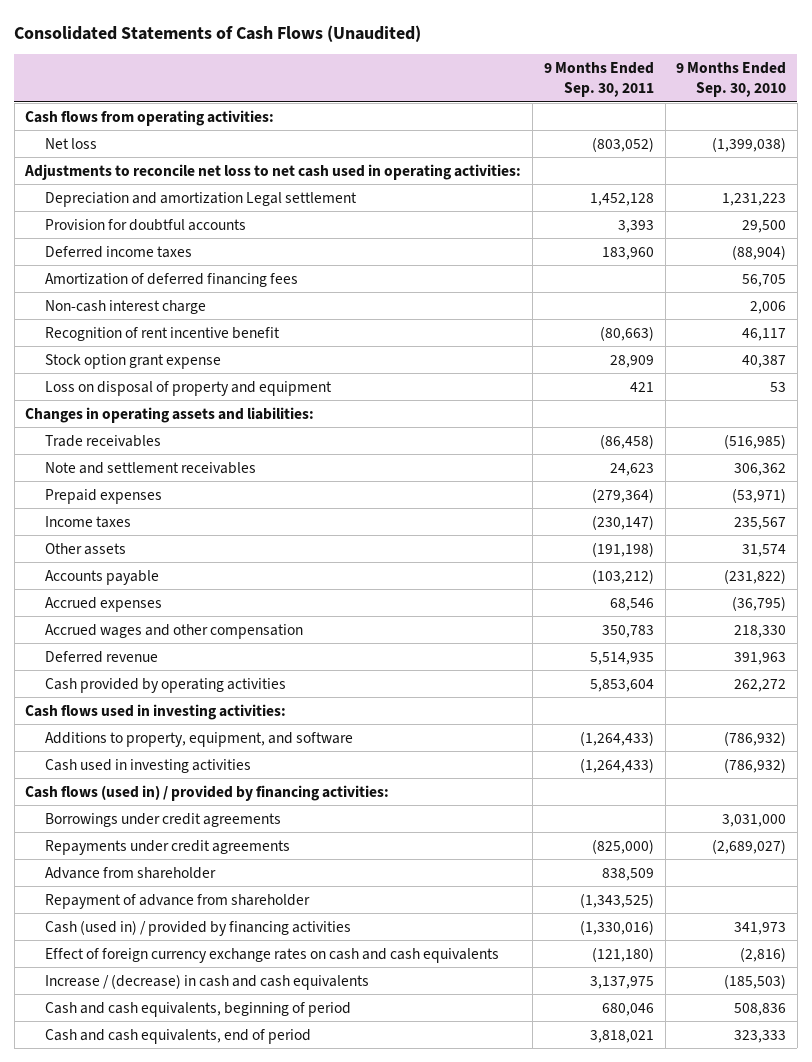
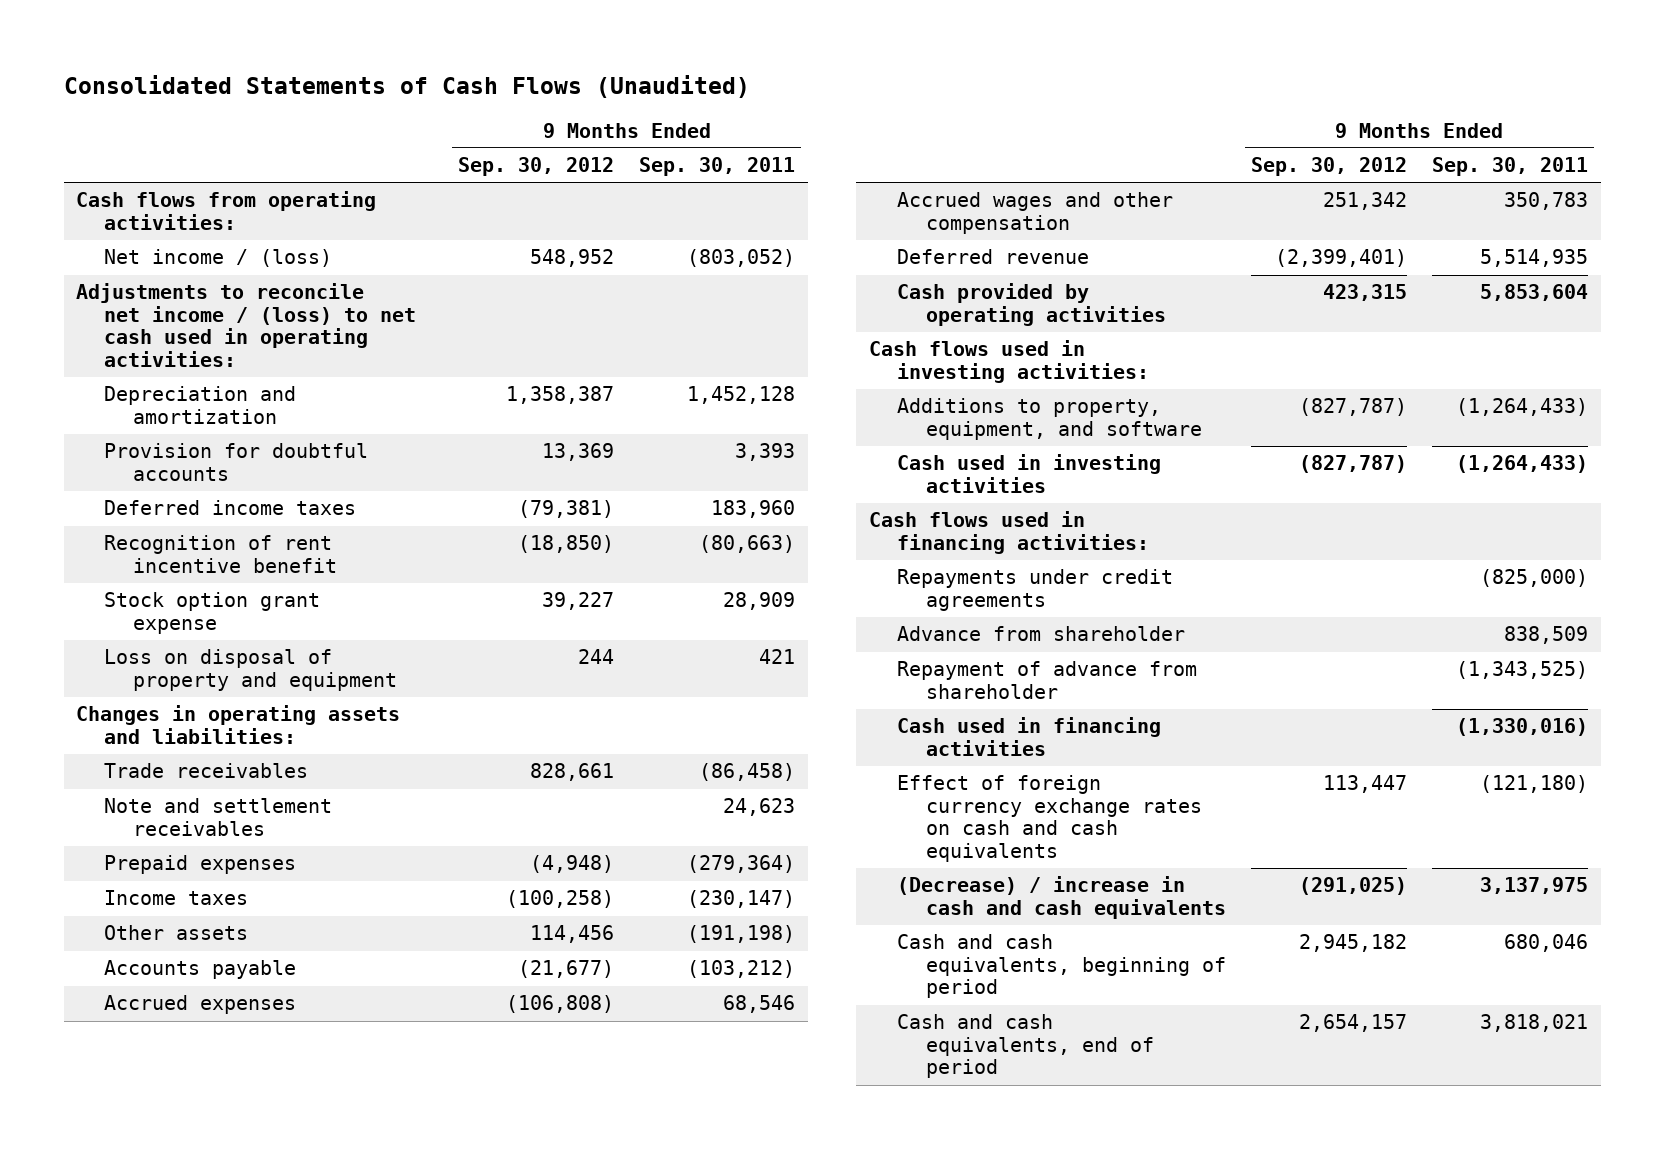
- | 9 Months Ended Sep. 30, 2011 | 9 Months Ended Sep. 30, 2010
+ | 9 Months Ended Sep. 30, 2012 | 9 Months Ended Sep. 30, 2011
- Net loss | (803,052) | (1,399,038)
- Adjustments to reconcile net loss to net cash used in operating activities:
- Depreciation and amortization Legal settlement | 1,452,128 | 1,231,223
+ Net income / (loss) | 548,952 | (803,052)
+ Adjustments to reconcile net income / (loss) to net cash used in operating activities:
+ Depreciation and amortization | 1,358,387 | 1,452,128
- Amortization of deferred financing fees | | 56,705
- Non-cash interest charge | | 2,006
- Cash flows (used in) / provided by financing activities:
- Borrowings under credit agreements | | 3,031,000
+ Cash flows used in financing activities:
- Cash (used in) / provided by financing activities | (1,330,016) | 341,973
+ Cash used in financing activities | | (1,330,016)
- Increase / (decrease) in cash and cash equivalents | 3,137,975 | (185,503)
+ (Decrease) / increase in cash and cash equivalents | (291,025) | 3,137,975

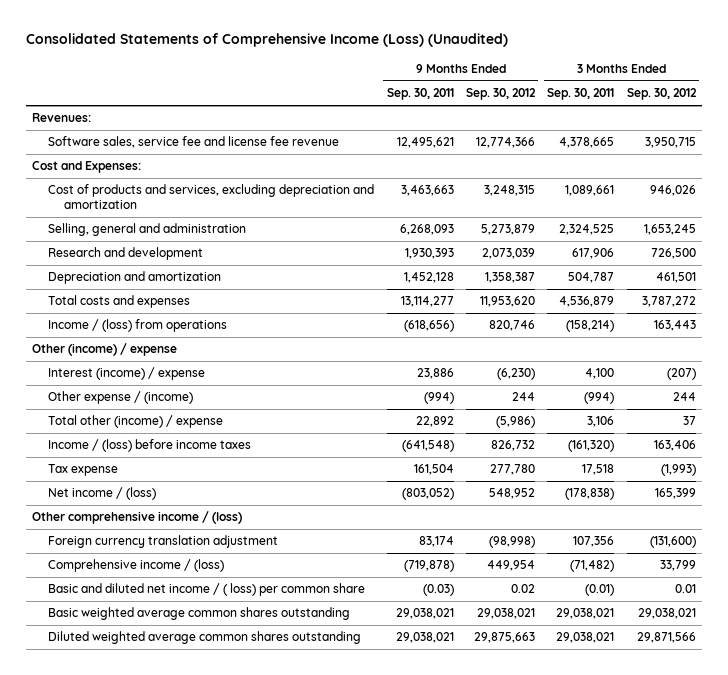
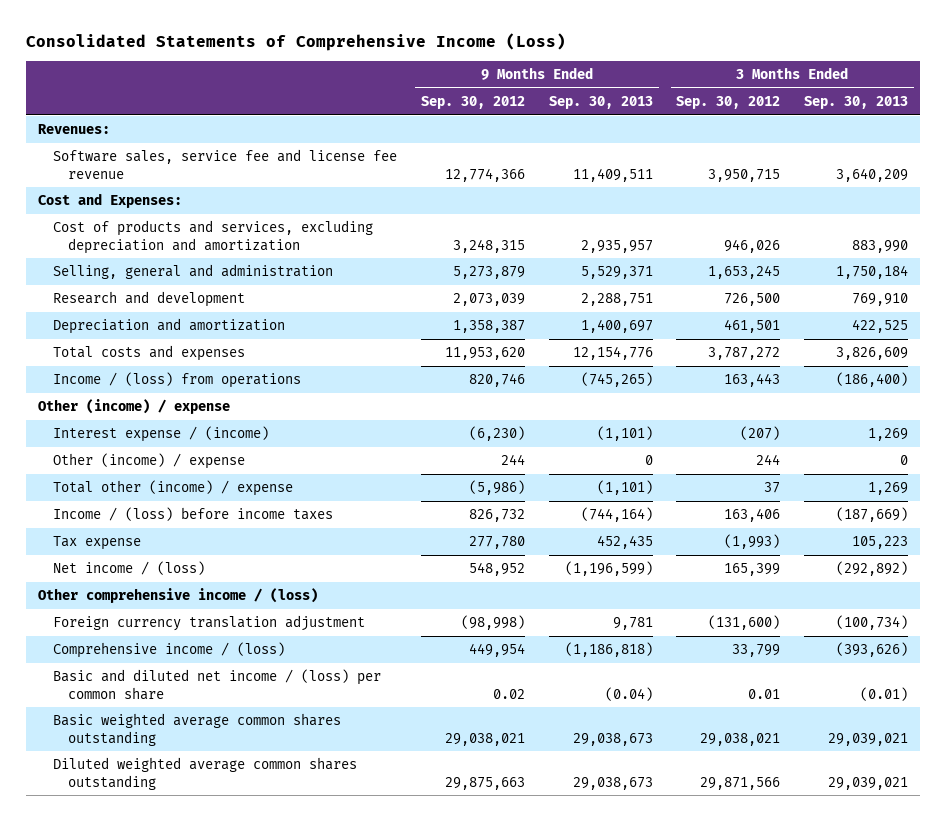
- Consolidated Statements of Comprehensive Income (Loss) (Unaudited)
+ Consolidated Statements of Comprehensive Income (Loss)
- | 9 Months Ended Sep. 30, 2011 | 9 Months Ended Sep. 30, 2012 | 3 Months Ended Sep. 30, 2011 | 3 Months Ended Sep. 30, 2012
+ | 9 Months Ended Sep. 30, 2012 | 9 Months Ended Sep. 30, 2013 | 3 Months Ended Sep. 30, 2012 | 3 Months Ended Sep. 30, 2013
- Interest (income) / expense | 23,886 | (6,230) | 4,100 | (207)
- Other expense / (income) | (994) | 244 | (994) | 244
+ Interest expense / (income) | (6,230) | (1,101) | (207) | 1,269
+ Other (income) / expense | 244 | 0 | 244 | 0
- Basic and diluted net income / ( loss) per common share | (0.03) | 0.02 | (0.01) | 0.01
+ Basic and diluted net income / (loss) per common share | 0.02 | (0.04) | 0.01 | (0.01)

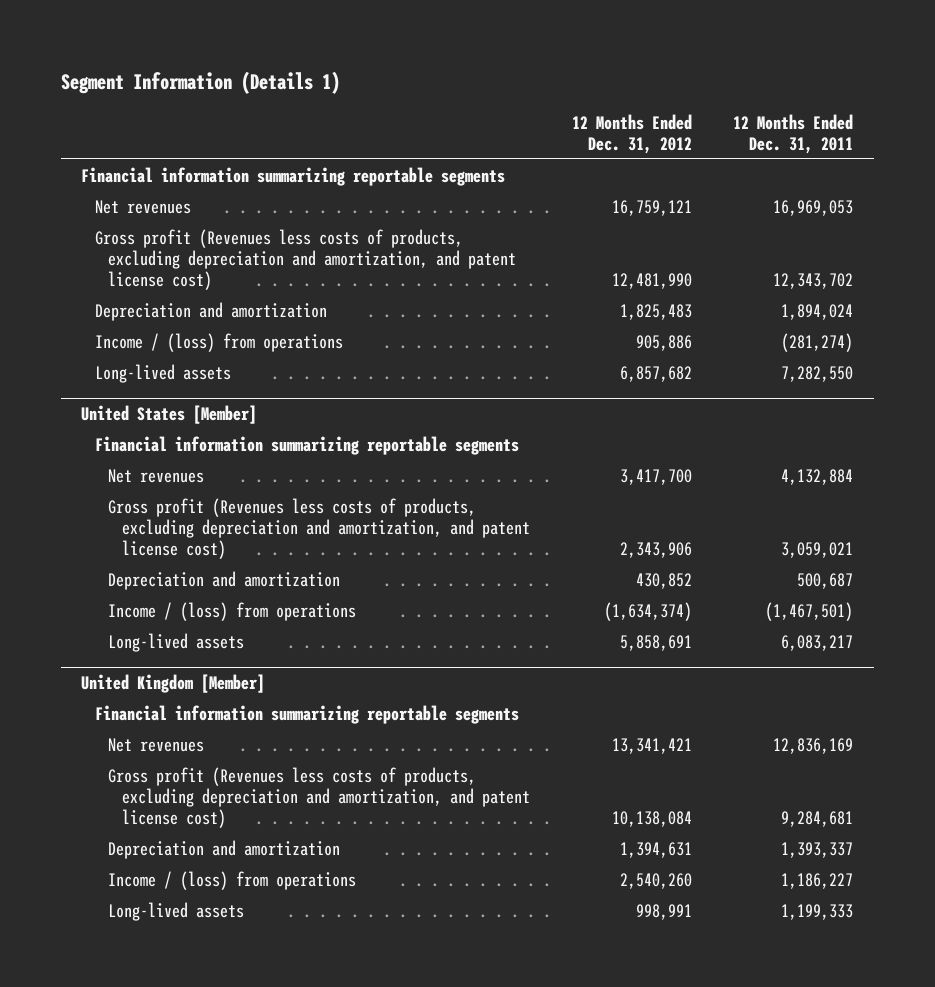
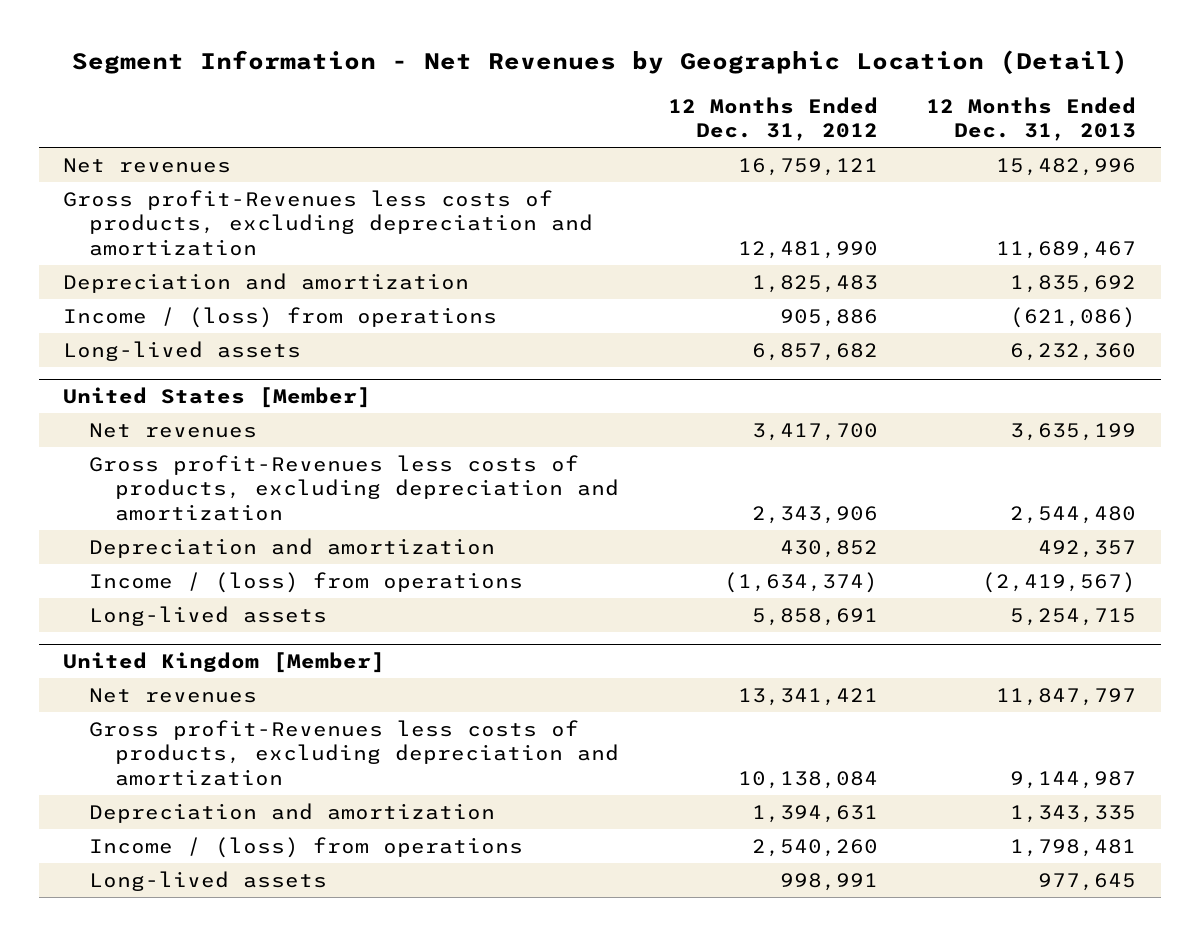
- Segment Information (Details 1)
+ Segment Information - Net Revenues by Geographic Location (Detail)
- | 12 Months Ended Dec. 31, 2012 | 12 Months Ended Dec. 31, 2011
+ | 12 Months Ended Dec. 31, 2012 | 12 Months Ended Dec. 31, 2013
- Financial information summarizing reportable segments
- Gross profit (Revenues less costs of products, excluding depreciation and amortization, and patent license cost) | 12,481,990 | 12,343,702
+ Gross profit-Revenues less costs of products, excluding depreciation and amortization | 12,481,990 | 11,689,467
@ United States [Member]
- Financial information summarizing reportable segments
- Gross profit (Revenues less costs of products, excluding depreciation and amortization, and patent license cost) | 2,343,906 | 3,059,021
+ Gross profit-Revenues less costs of products, excluding depreciation and amortization | 2,343,906 | 2,544,480
@ United Kingdom [Member]
- Financial information summarizing reportable segments
- Gross profit (Revenues less costs of products, excluding depreciation and amortization, and patent license cost) | 10,138,084 | 9,284,681
+ Gross profit-Revenues less costs of products, excluding depreciation and amortization | 10,138,084 | 9,144,987

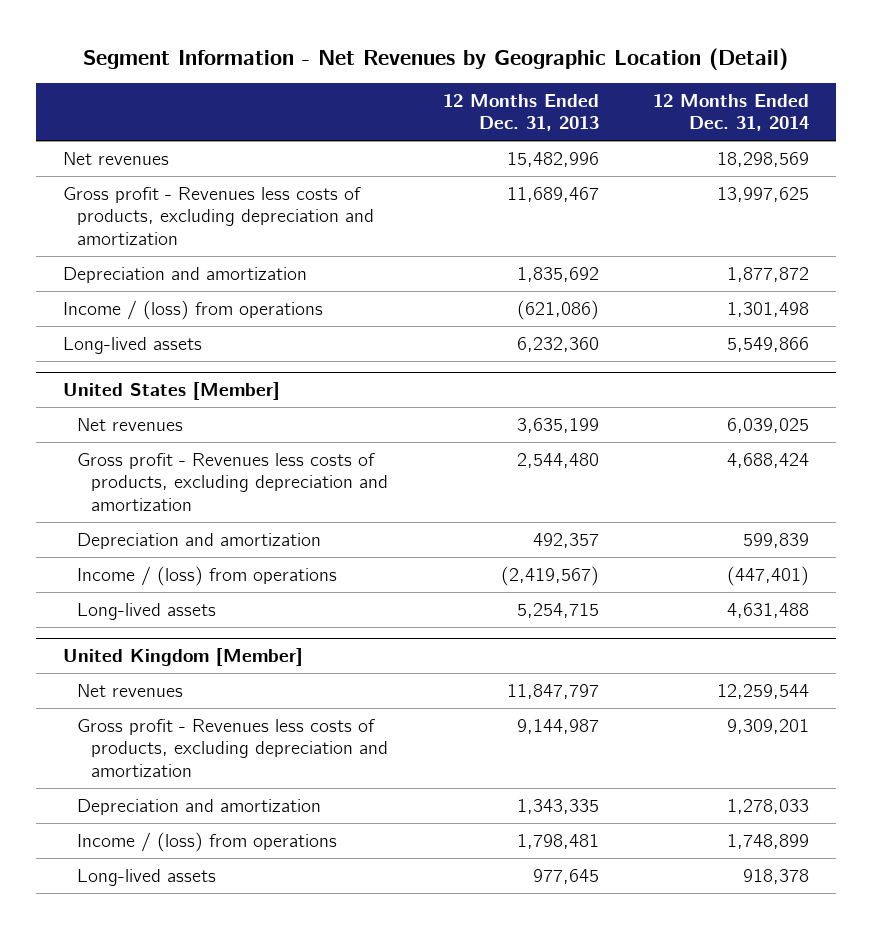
- | 12 Months Ended Dec. 31, 2012 | 12 Months Ended Dec. 31, 2013
+ | 12 Months Ended Dec. 31, 2013 | 12 Months Ended Dec. 31, 2014
- Gross profit-Revenues less costs of products, excluding depreciation and amortization | 12,481,990 | 11,689,467
+ Gross profit - Revenues less costs of products, excluding depreciation and amortization | 11,689,467 | 13,997,625
@ United States [Member]
- Gross profit-Revenues less costs of products, excluding depreciation and amortization | 2,343,906 | 2,544,480
+ Gross profit - Revenues less costs of products, excluding depreciation and amortization | 2,544,480 | 4,688,424
@ United Kingdom [Member]
- Gross profit-Revenues less costs of products, excluding depreciation and amortization | 10,138,084 | 9,144,987
+ Gross profit - Revenues less costs of products, excluding depreciation and amortization | 9,144,987 | 9,309,201

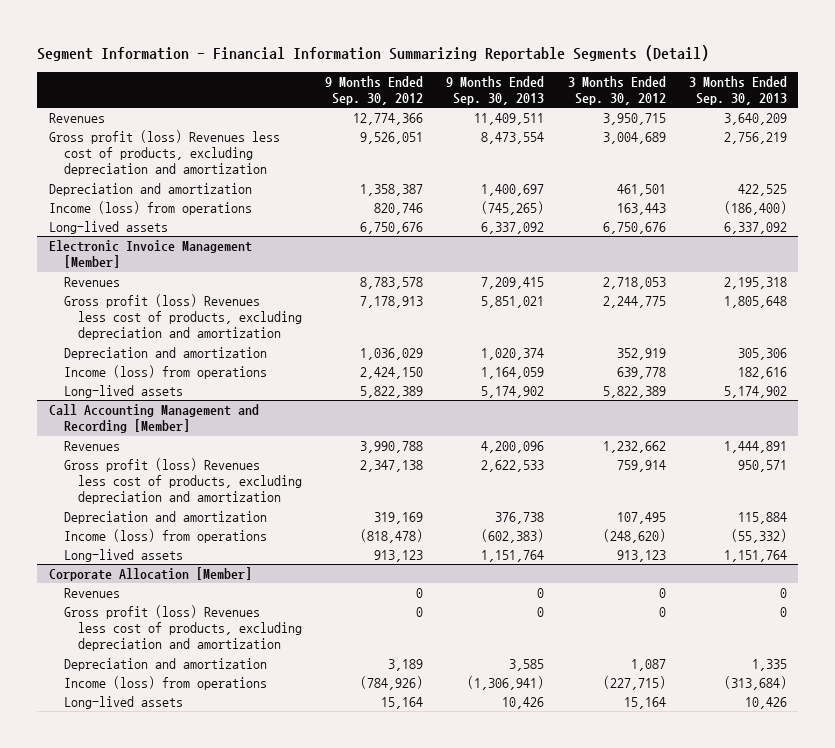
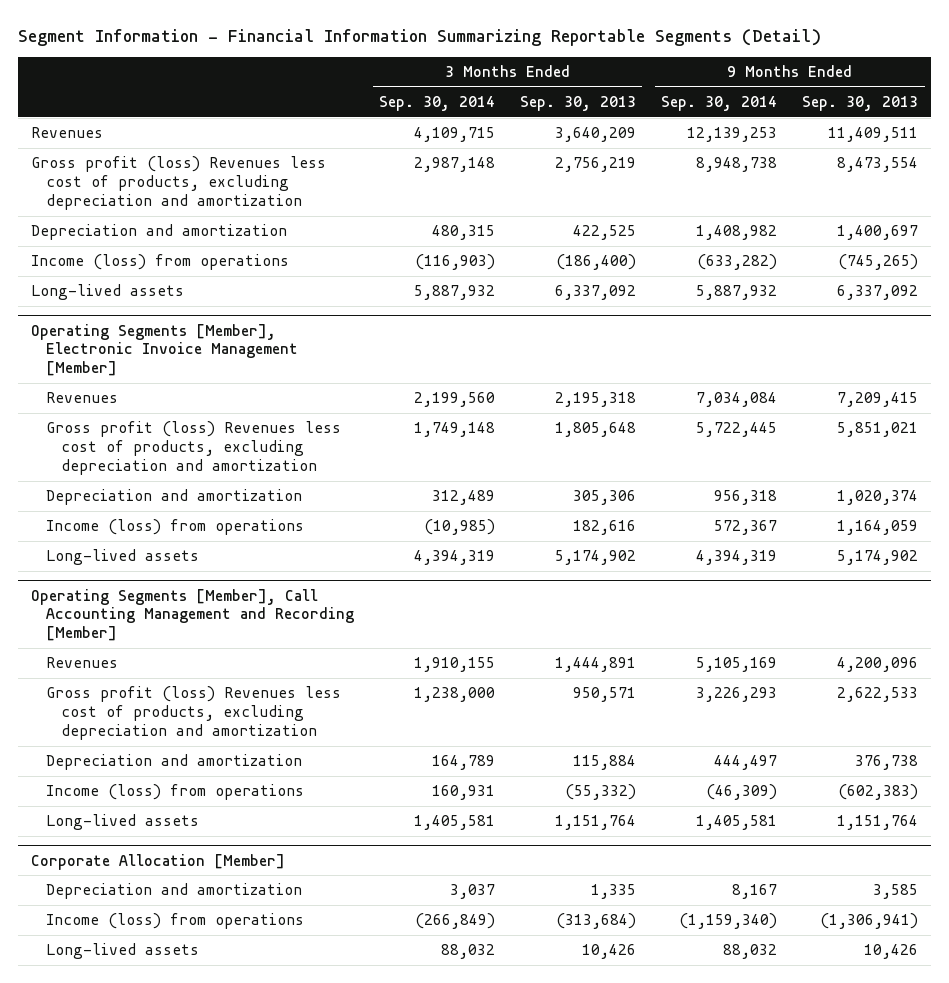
- | 9 Months Ended Sep. 30, 2012 | 9 Months Ended Sep. 30, 2013 | 3 Months Ended Sep. 30, 2012 | 3 Months Ended Sep. 30, 2013
+ | 3 Months Ended Sep. 30, 2014 | 3 Months Ended Sep. 30, 2013 | 9 Months Ended Sep. 30, 2014 | 9 Months Ended Sep. 30, 2013
- Electronic Invoice Management [Member]
+ Operating Segments [Member], Electronic Invoice Management [Member]
- Call Accounting Management and Recording [Member]
+ Operating Segments [Member], Call Accounting Management and Recording [Member]
@ Corporate Allocation [Member]
- Revenues | 0 | 0 | 0 | 0
- Gross profit (loss) Revenues less cost of products, excluding depreciation and amortization | 0 | 0 | 0 | 0

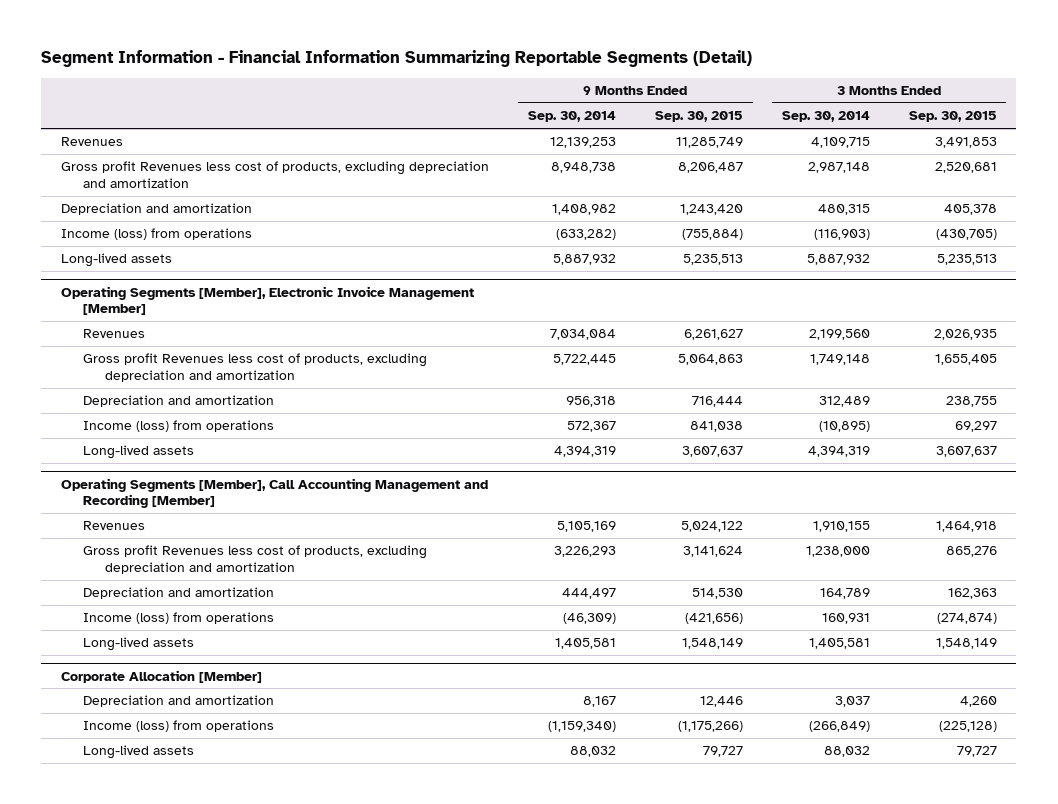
- | 3 Months Ended Sep. 30, 2014 | 3 Months Ended Sep. 30, 2013 | 9 Months Ended Sep. 30, 2014 | 9 Months Ended Sep. 30, 2013
+ | 9 Months Ended Sep. 30, 2014 | 9 Months Ended Sep. 30, 2015 | 3 Months Ended Sep. 30, 2014 | 3 Months Ended Sep. 30, 2015
- Gross profit (loss) Revenues less cost of products, excluding depreciation and amortization | 2,987,148 | 2,756,219 | 8,948,738 | 8,473,554
+ Gross profit Revenues less cost of products, excluding depreciation and amortization | 8,948,738 | 8,206,487 | 2,987,148 | 2,520,681
@ Operating Segments [Member], Electronic Invoice Management [Member]
- Gross profit (loss) Revenues less cost of products, excluding depreciation and amortization | 1,749,148 | 1,805,648 | 5,722,445 | 5,851,021
+ Gross profit Revenues less cost of products, excluding depreciation and amortization | 5,722,445 | 5,064,863 | 1,749,148 | 1,655,405
- Income (loss) from operations | (10,985) | 182,616 | 572,367 | 1,164,059
+ Income (loss) from operations | 572,367 | 841,038 | (10,895) | 69,297
@ Operating Segments [Member], Call Accounting Management and Recording [Member]
- Gross profit (loss) Revenues less cost of products, excluding depreciation and amortization | 1,238,000 | 950,571 | 3,226,293 | 2,622,533
+ Gross profit Revenues less cost of products, excluding depreciation and amortization | 3,226,293 | 3,141,624 | 1,238,000 | 865,276

